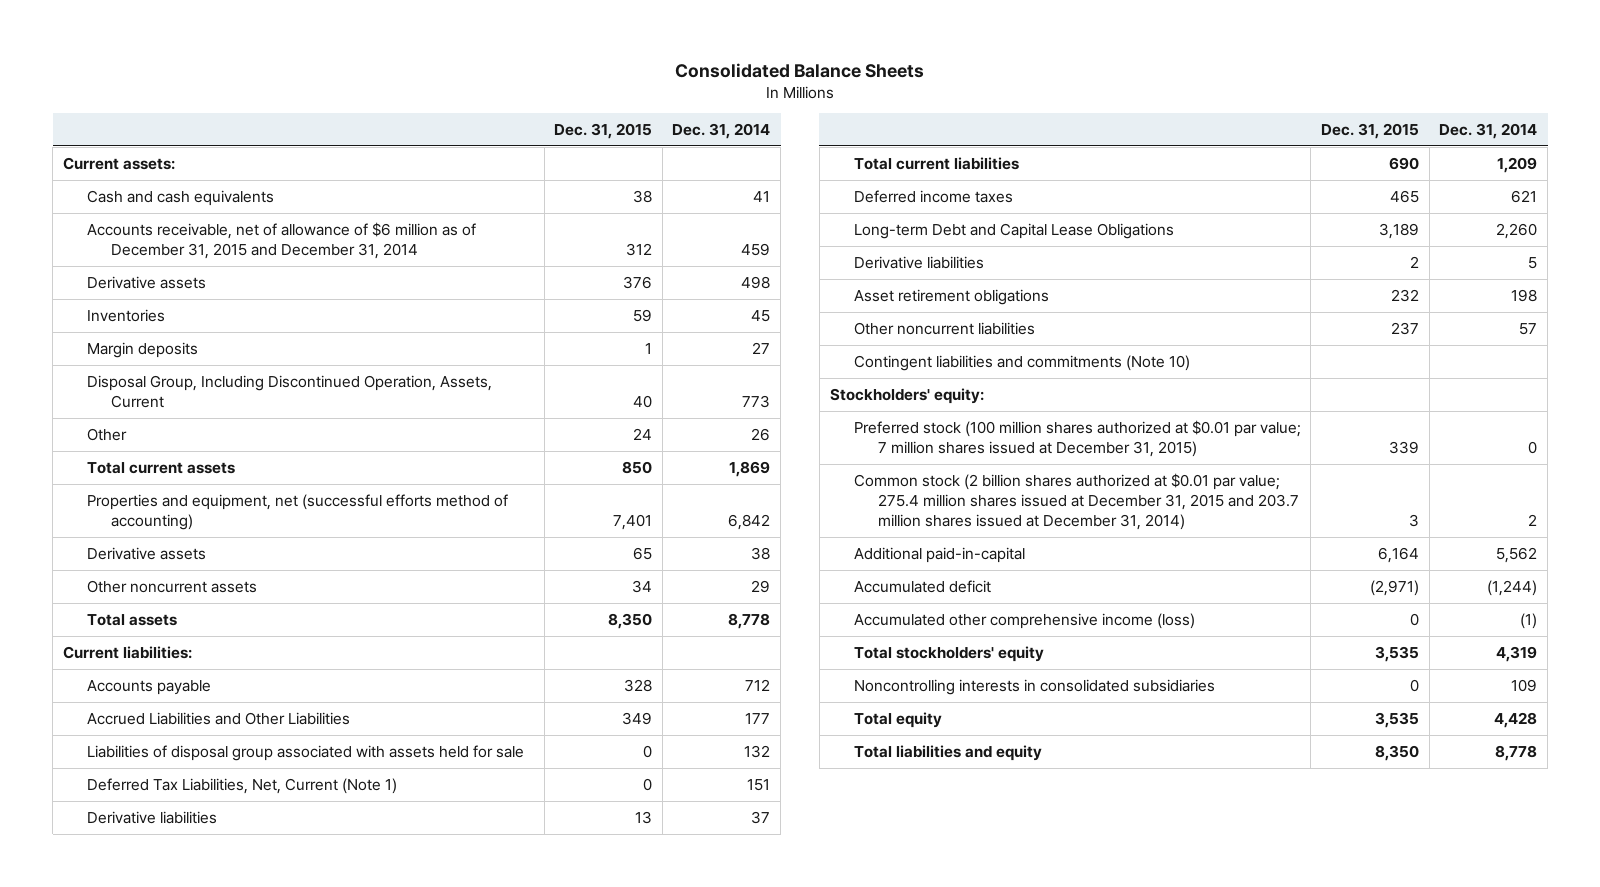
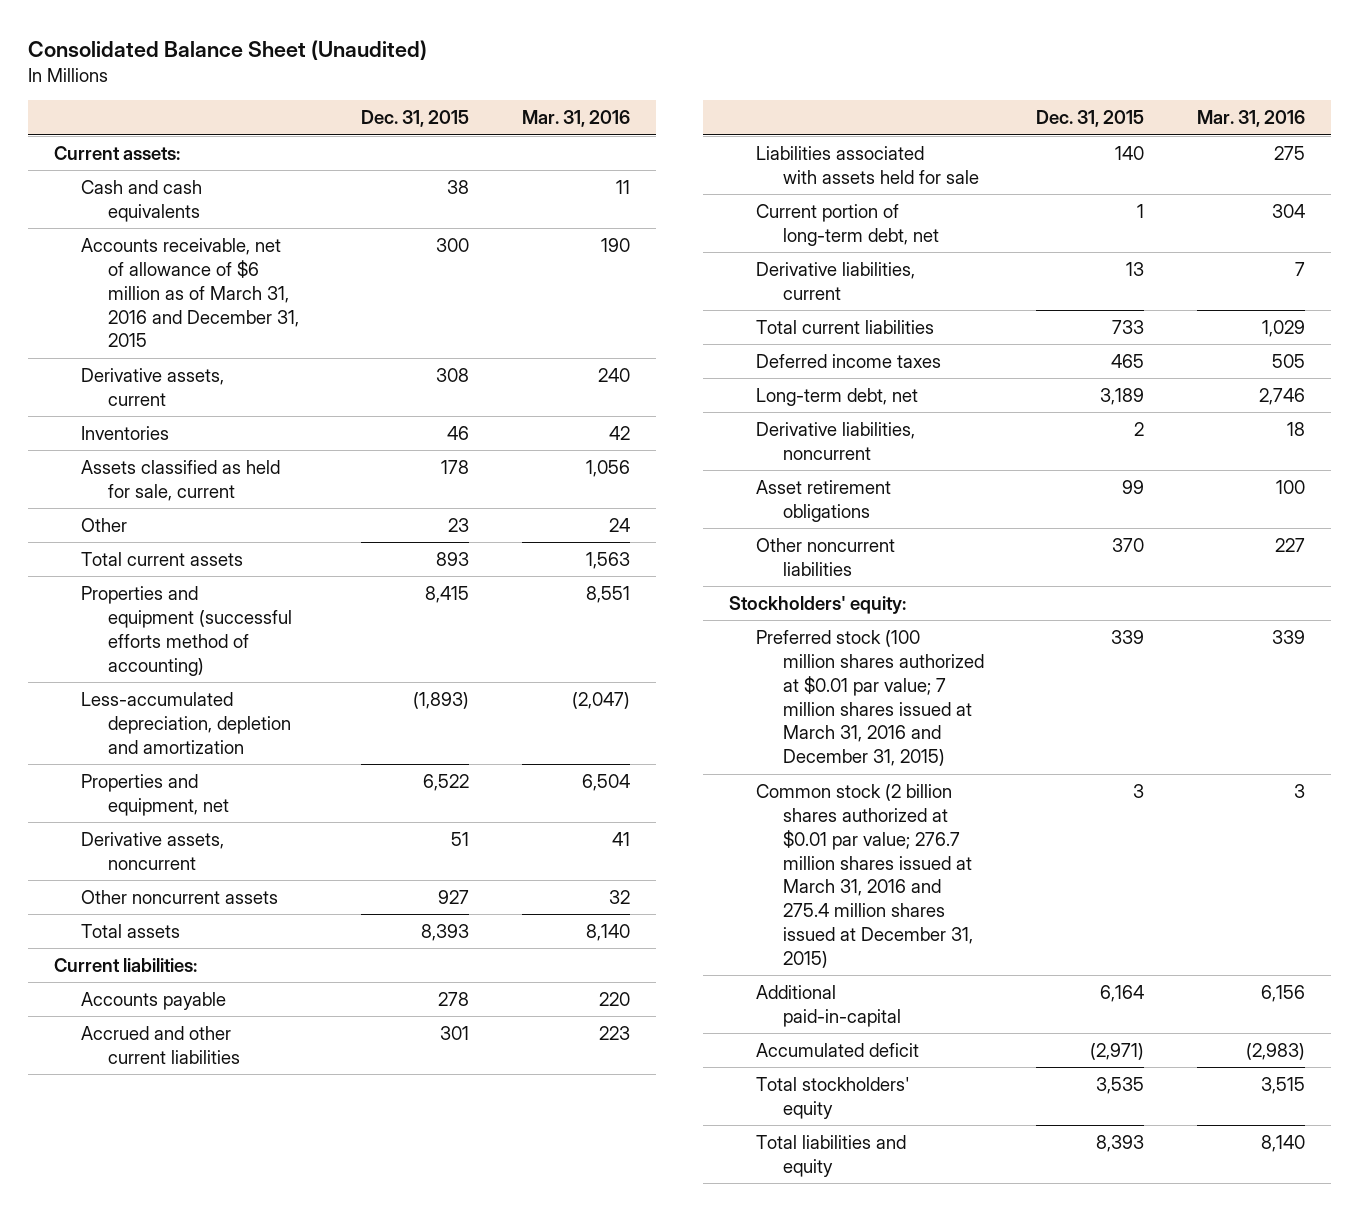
- Consolidated Balance Sheets
+ Consolidated Balance Sheet (Unaudited)
- | Dec. 31, 2015 | Dec. 31, 2014
+ | Dec. 31, 2015 | Mar. 31, 2016
- Accounts receivable, net of allowance of $6 million as of December 31, 2015 and December 31, 2014 | 312 | 459
- Derivative assets | 376 | 498
- Inventories | 59 | 45
- Margin deposits | 1 | 27
- Disposal Group, Including Discontinued Operation, Assets, Current | 40 | 773
- Other | 24 | 26
- Total current assets | 850 | 1,869
- Properties and equipment, net (successful efforts method of accounting) | 7,401 | 6,842
- Derivative assets | 65 | 38
- Other noncurrent assets | 34 | 29
- Total assets | 8,350 | 8,778
+ Accounts receivable, net of allowance of $6 million as of March 31, 2016 and December 31, 2015 | 300 | 190
+ Derivative assets, current | 308 | 240
+ Inventories | 46 | 42
+ Assets classified as held for sale, current | 178 | 1,056
+ Other | 23 | 24
+ Total current assets | 893 | 1,563
+ Properties and equipment (successful efforts method of accounting) | 8,415 | 8,551
+ Less-accumulated depreciation, depletion and amortization | (1,893) | (2,047)
+ Properties and equipment, net | 6,522 | 6,504
+ Derivative assets, noncurrent | 51 | 41
+ Other noncurrent assets | 927 | 32
+ Total assets | 8,393 | 8,140
- Accounts payable | 328 | 712
- Accrued Liabilities and Other Liabilities | 349 | 177
- Liabilities of disposal group associated with assets held for sale | 0 | 132
- Deferred Tax Liabilities, Net, Current (Note 1) | 0 | 151
- Derivative liabilities | 13 | 37
- Total current liabilities | 690 | 1,209
+ Accounts payable | 278 | 220
+ Accrued and other current liabilities | 301 | 223
+ Liabilities associated with assets held for sale | 140 | 275
+ Current portion of long-term debt, net | 1 | 304
+ Derivative liabilities, current | 13 | 7
+ Total current liabilities | 733 | 1,029
- Long-term Debt and Capital Lease Obligations | 3,189 | 2,260
- Derivative liabilities | 2 | 5
- Asset retirement obligations | 232 | 198
- Other noncurrent liabilities | 237 | 57
- Contingent liabilities and commitments (Note 10)
+ Long-term debt, net | 3,189 | 2,746
+ Derivative liabilities, noncurrent | 2 | 18
+ Asset retirement obligations | 99 | 100
+ Other noncurrent liabilities | 370 | 227
- Preferred stock (100 million shares authorized at $0.01 par value; 7 million shares issued at December 31, 2015) | 339 | 0
- Common stock (2 billion shares authorized at $0.01 par value; 275.4 million shares issued at December 31, 2015 and 203.7 million shares issued at December 31, 2014) | 3 | 2
+ Preferred stock (100 million shares authorized at $0.01 par value; 7 million shares issued at March 31, 2016 and December 31, 2015) | 339 | 339
+ Common stock (2 billion shares authorized at $0.01 par value; 276.7 million shares issued at March 31, 2016 and 275.4 million shares issued at December 31, 2015) | 3 | 3
- Accumulated other comprehensive income (loss) | 0 | (1)
- Noncontrolling interests in consolidated subsidiaries | 0 | 109
- Total equity | 3,535 | 4,428
- Total liabilities and equity | 8,350 | 8,778
+ Total liabilities and equity | 8,393 | 8,140

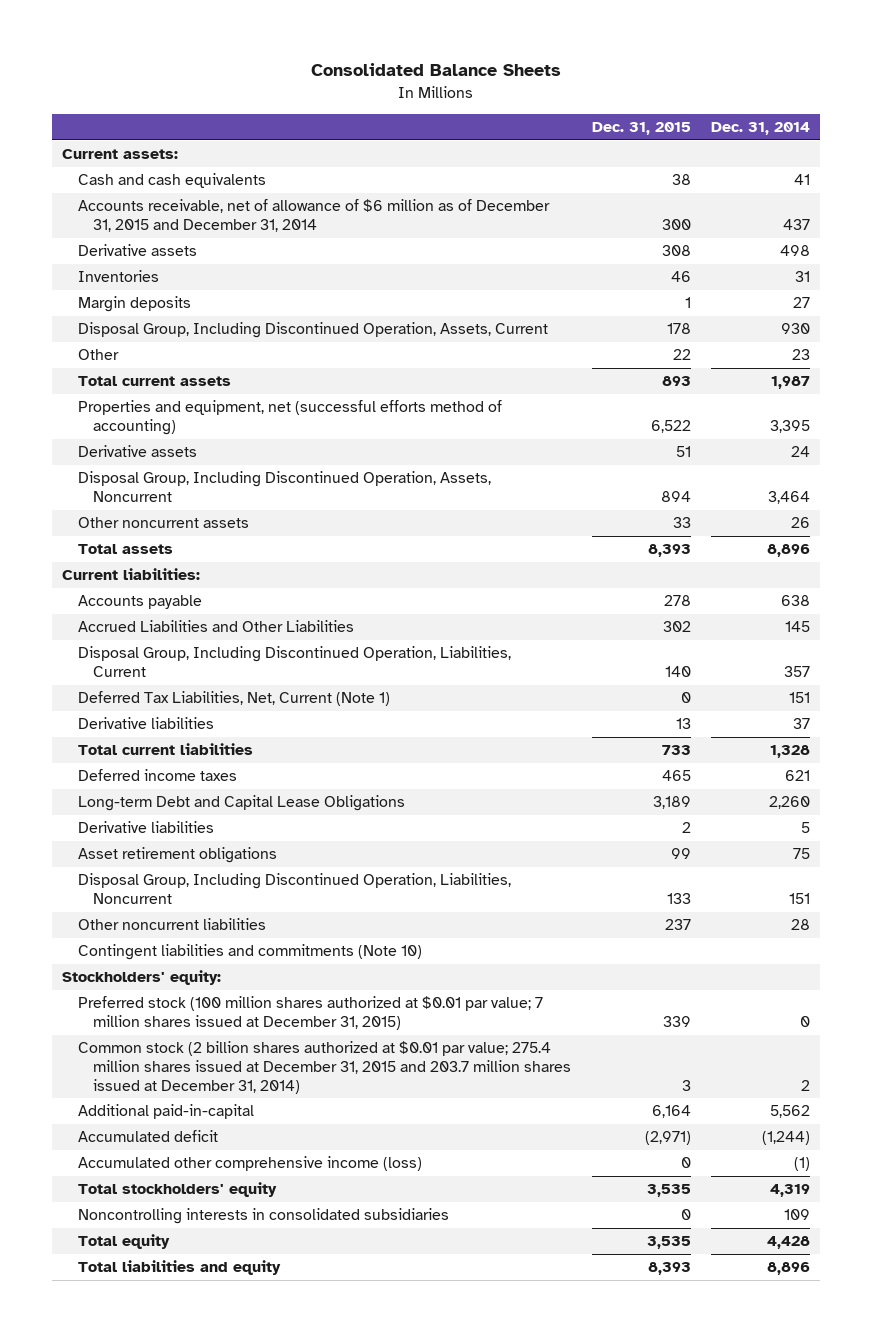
- Consolidated Balance Sheet (Unaudited)
+ Consolidated Balance Sheets
- | Dec. 31, 2015 | Mar. 31, 2016
+ | Dec. 31, 2015 | Dec. 31, 2014
- Accounts receivable, net of allowance of $6 million as of March 31, 2016 and December 31, 2015 | 300 | 190
- Derivative assets, current | 308 | 240
+ Accounts receivable, net of allowance of $6 million as of December 31, 2015 and December 31, 2014 | 300 | 437
+ Derivative assets | 308 | 498
- Assets classified as held for sale, current | 178 | 1,056
- Other | 23 | 24
+ Margin deposits | 1 | 27
+ Disposal Group, Including Discontinued Operation, Assets, Current | 178 | 930
+ Other | 22 | 23
- Properties and equipment (successful efforts method of accounting) | 8,415 | 8,551
- Less-accumulated depreciation, depletion and amortization | (1,893) | (2,047)
- Properties and equipment, net | 6,522 | 6,504
- Derivative assets, noncurrent | 51 | 41
- Other noncurrent assets | 927 | 32
+ Properties and equipment, net (successful efforts method of accounting) | 6,522 | 3,395
+ Derivative assets | 51 | 24
+ Disposal Group, Including Discontinued Operation, Assets, Noncurrent | 894 | 3,464
+ Other noncurrent assets | 33 | 26
- Accrued and other current liabilities | 301 | 223
- Liabilities associated with assets held for sale | 140 | 275
- Current portion of long-term debt, net | 1 | 304
- Derivative liabilities, current | 13 | 7
+ Accrued Liabilities and Other Liabilities | 302 | 145
+ Disposal Group, Including Discontinued Operation, Liabilities, Current | 140 | 357
+ Deferred Tax Liabilities, Net, Current (Note 1) | 0 | 151
+ Derivative liabilities | 13 | 37
- Long-term debt, net | 3,189 | 2,746
- Derivative liabilities, noncurrent | 2 | 18
+ Long-term Debt and Capital Lease Obligations | 3,189 | 2,260
+ Derivative liabilities | 2 | 5
- Other noncurrent liabilities | 370 | 227
+ Disposal Group, Including Discontinued Operation, Liabilities, Noncurrent | 133 | 151
+ Other noncurrent liabilities | 237 | 28
+ Contingent liabilities and commitments (Note 10)
- Preferred stock (100 million shares authorized at $0.01 par value; 7 million shares issued at March 31, 2016 and December 31, 2015) | 339 | 339
- Common stock (2 billion shares authorized at $0.01 par value; 276.7 million shares issued at March 31, 2016 and 275.4 million shares issued at December 31, 2015) | 3 | 3
+ Preferred stock (100 million shares authorized at $0.01 par value; 7 million shares issued at December 31, 2015) | 339 | 0
+ Common stock (2 billion shares authorized at $0.01 par value; 275.4 million shares issued at December 31, 2015 and 203.7 million shares issued at December 31, 2014) | 3 | 2
+ Accumulated other comprehensive income (loss) | 0 | (1)
+ Noncontrolling interests in consolidated subsidiaries | 0 | 109
+ Total equity | 3,535 | 4,428

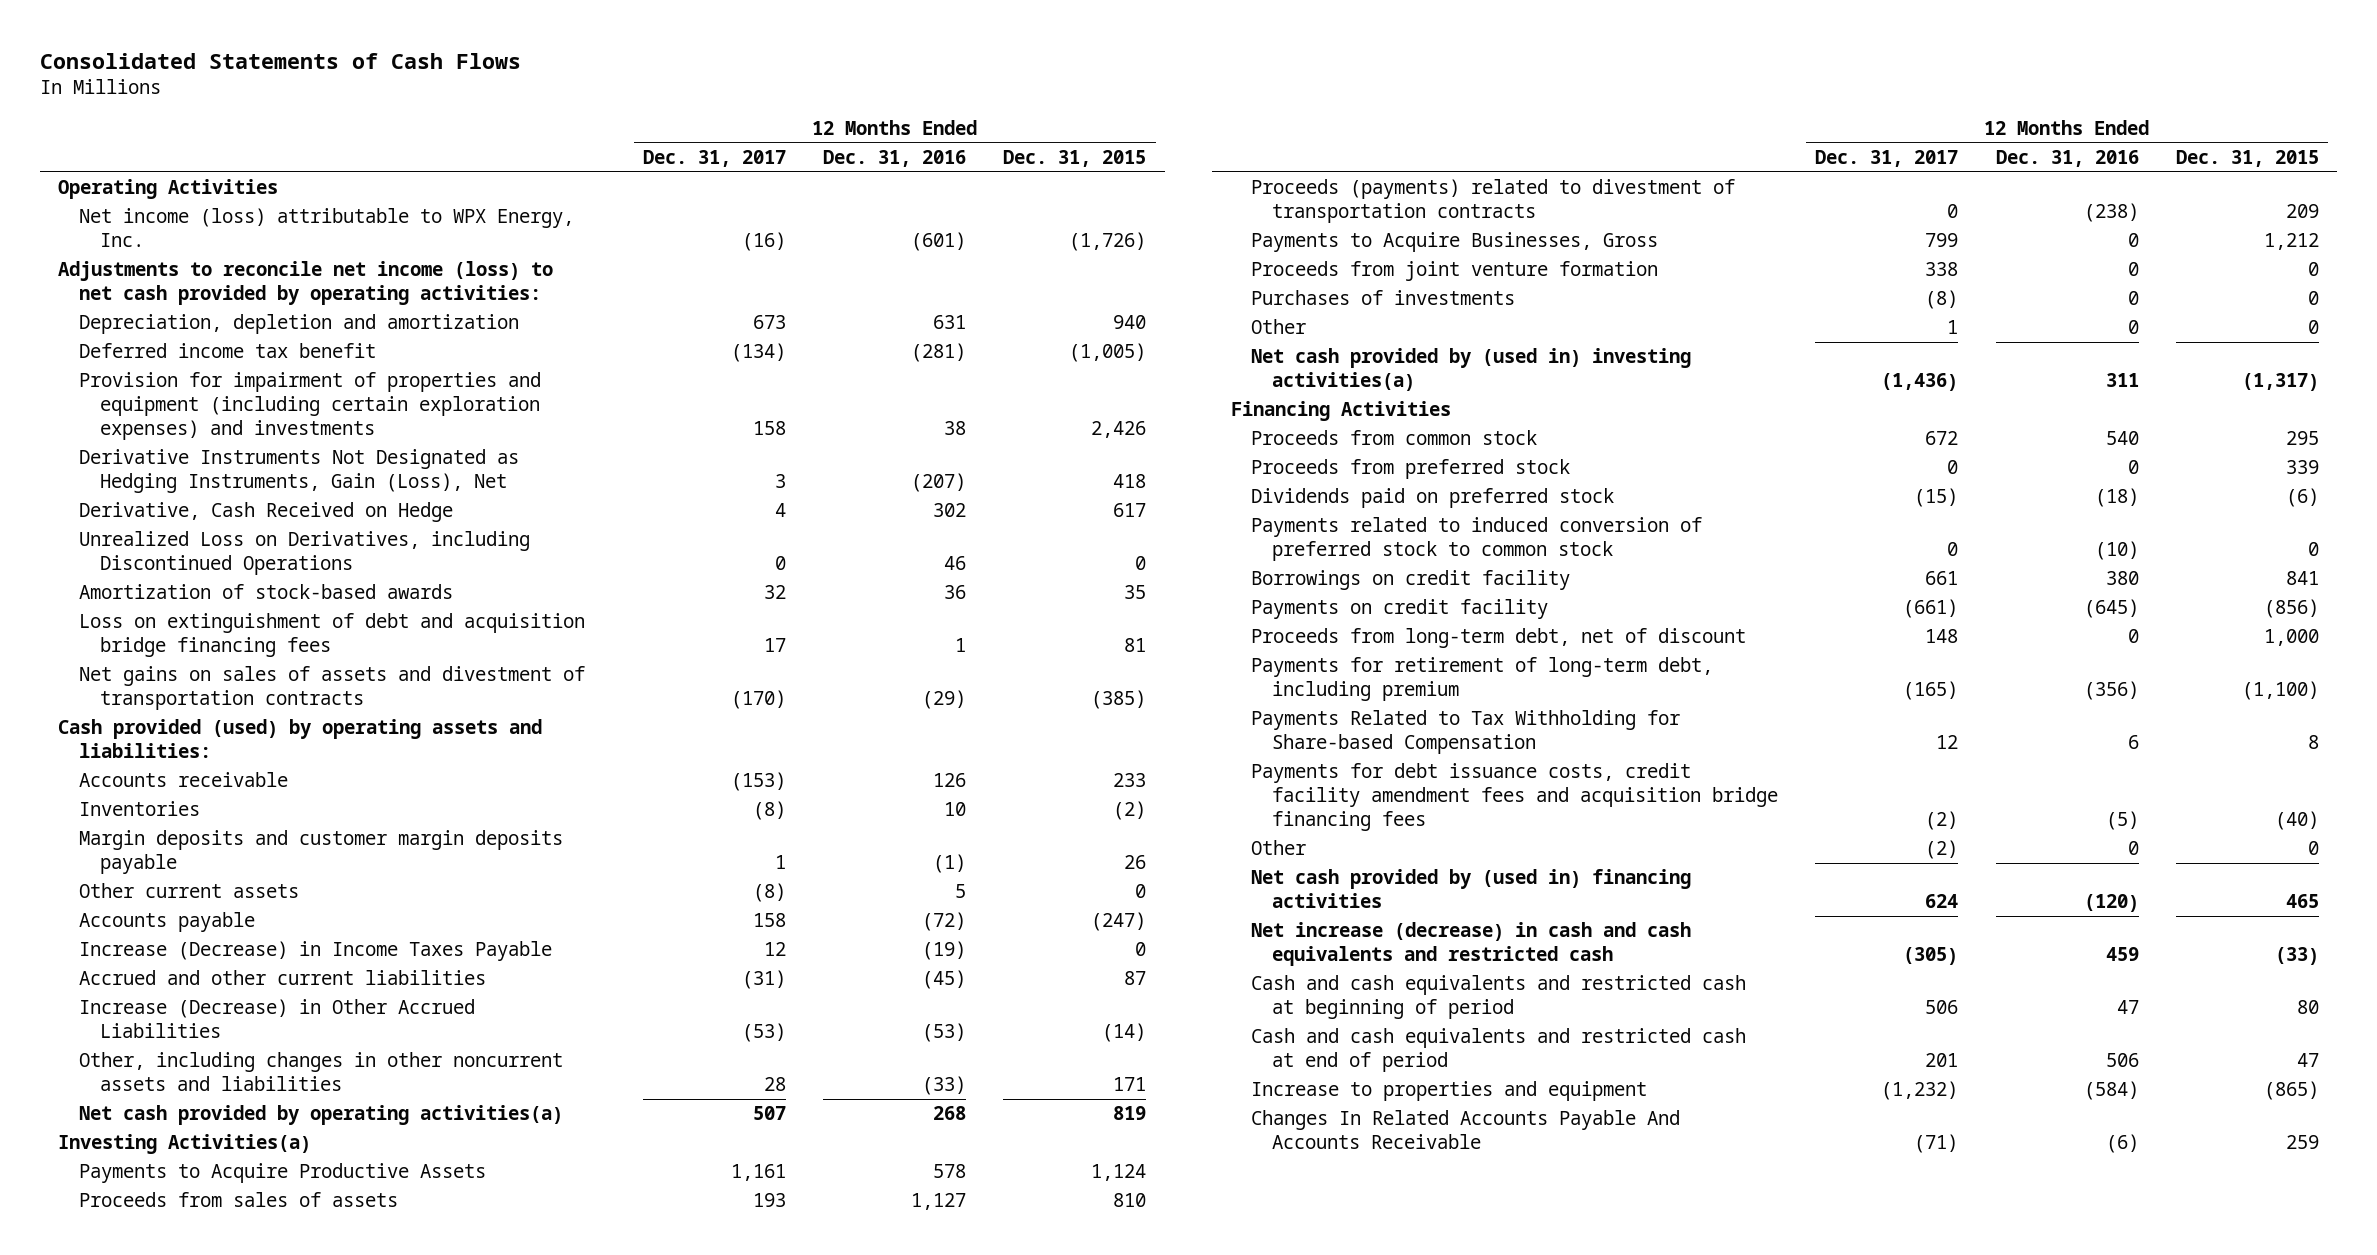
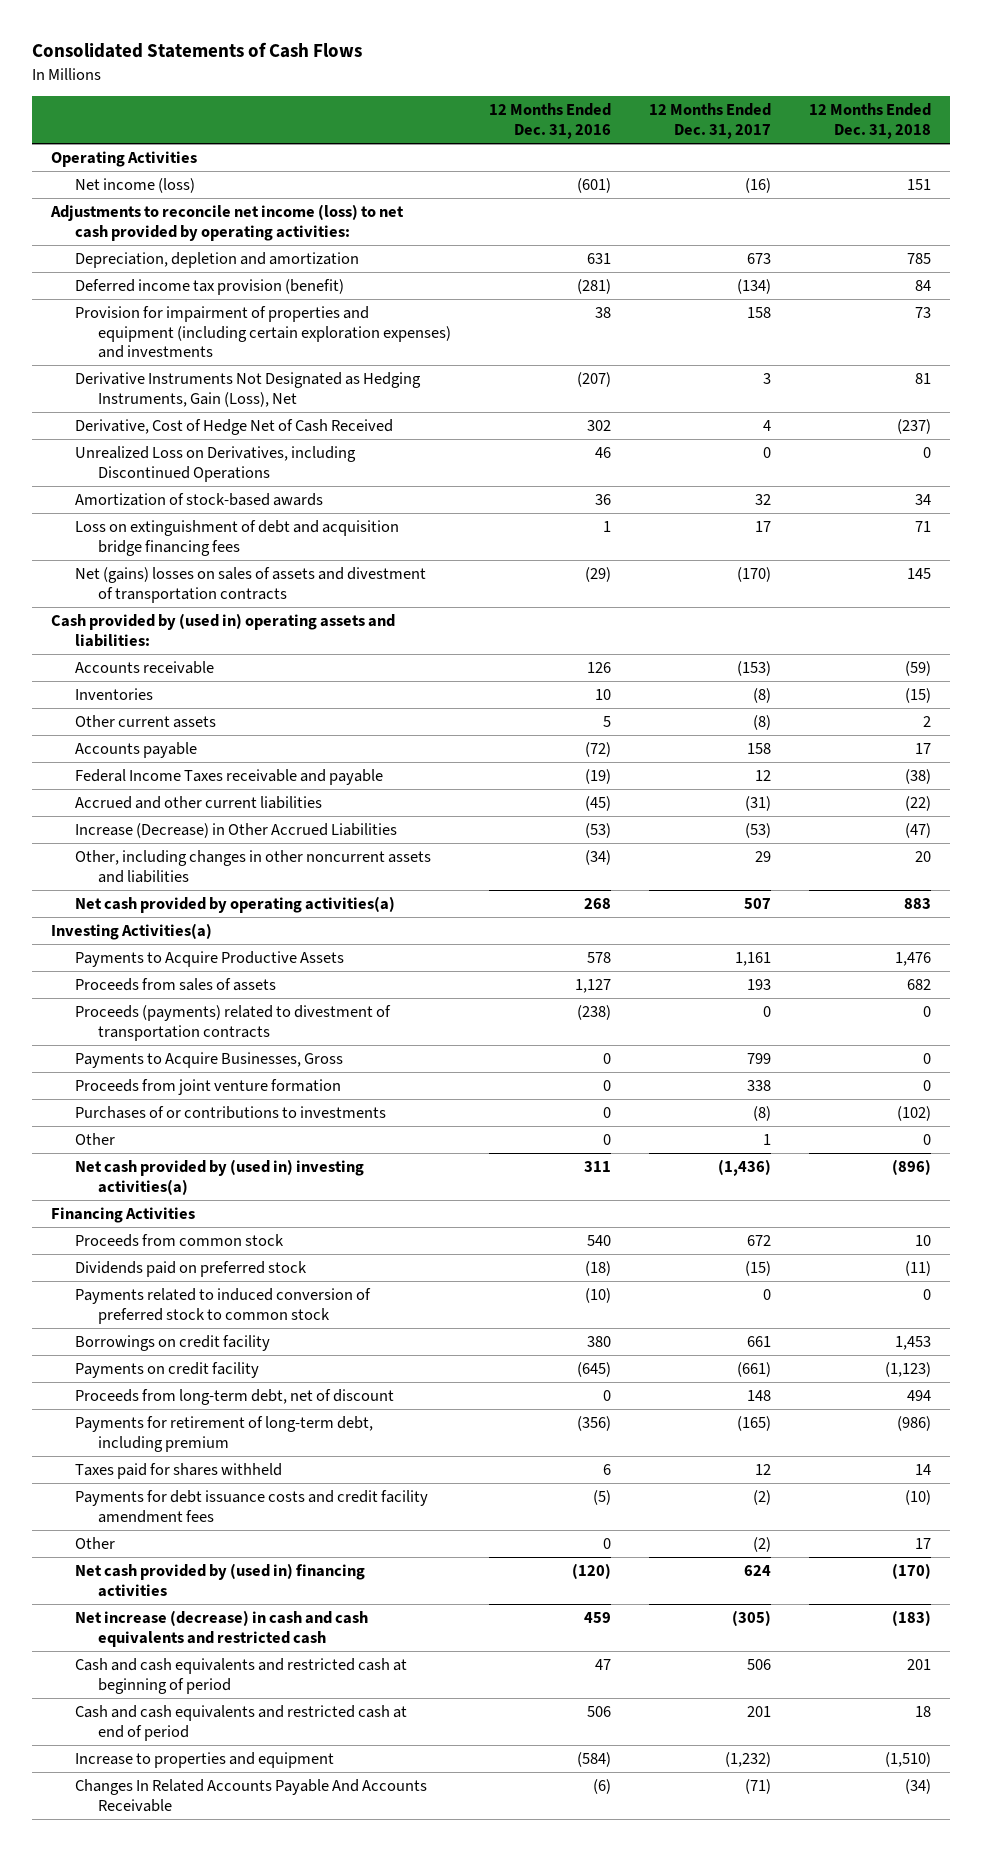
- | 12 Months Ended Dec. 31, 2017 | 12 Months Ended Dec. 31, 2016 | 12 Months Ended Dec. 31, 2015
+ | 12 Months Ended Dec. 31, 2016 | 12 Months Ended Dec. 31, 2017 | 12 Months Ended Dec. 31, 2018
- Net income (loss) attributable to WPX Energy, Inc. | (16) | (601) | (1,726)
+ Net income (loss) | (601) | (16) | 151
- Deferred income tax benefit | (134) | (281) | (1,005)
+ Deferred income tax provision (benefit) | (281) | (134) | 84
- Derivative, Cash Received on Hedge | 4 | 302 | 617
+ Derivative, Cost of Hedge Net of Cash Received | 302 | 4 | (237)
- Net gains on sales of assets and divestment of transportation contracts | (170) | (29) | (385)
- Cash provided (used) by operating assets and liabilities:
+ Net (gains) losses on sales of assets and divestment of transportation contracts | (29) | (170) | 145
+ Cash provided by (used in) operating assets and liabilities:
- Margin deposits and customer margin deposits payable | 1 | (1) | 26
- Increase (Decrease) in Income Taxes Payable | 12 | (19) | 0
+ Federal Income Taxes receivable and payable | (19) | 12 | (38)
- Other, including changes in other noncurrent assets and liabilities | 28 | (33) | 171
+ Other, including changes in other noncurrent assets and liabilities | (34) | 29 | 20
- Purchases of investments | (8) | 0 | 0
+ Purchases of or contributions to investments | 0 | (8) | (102)
- Proceeds from preferred stock | 0 | 0 | 339
- Payments Related to Tax Withholding for Share-based Compensation | 12 | 6 | 8
- Payments for debt issuance costs, credit facility amendment fees and acquisition bridge financing fees | (2) | (5) | (40)
+ Taxes paid for shares withheld | 6 | 12 | 14
+ Payments for debt issuance costs and credit facility amendment fees | (5) | (2) | (10)

